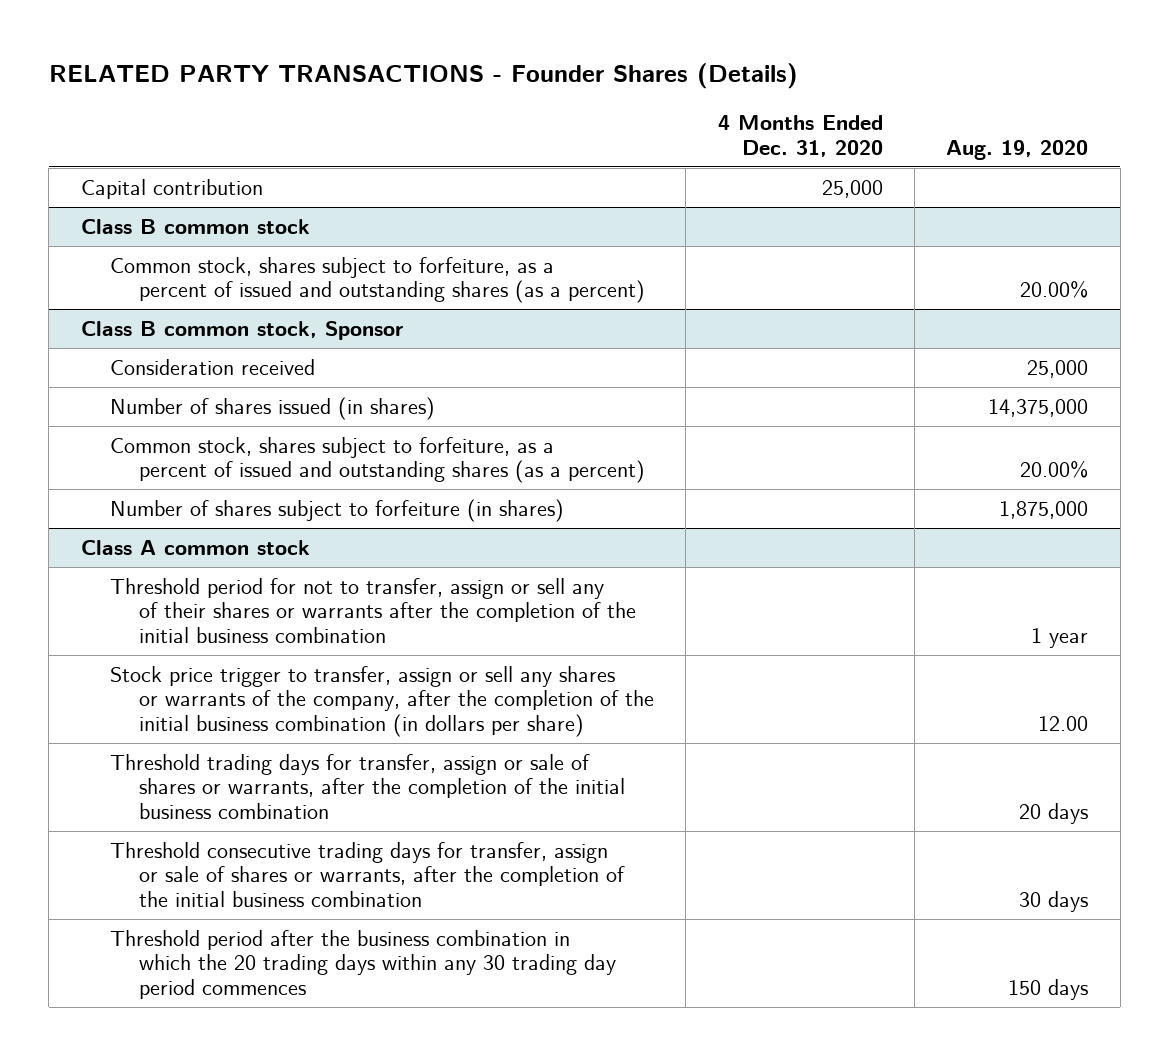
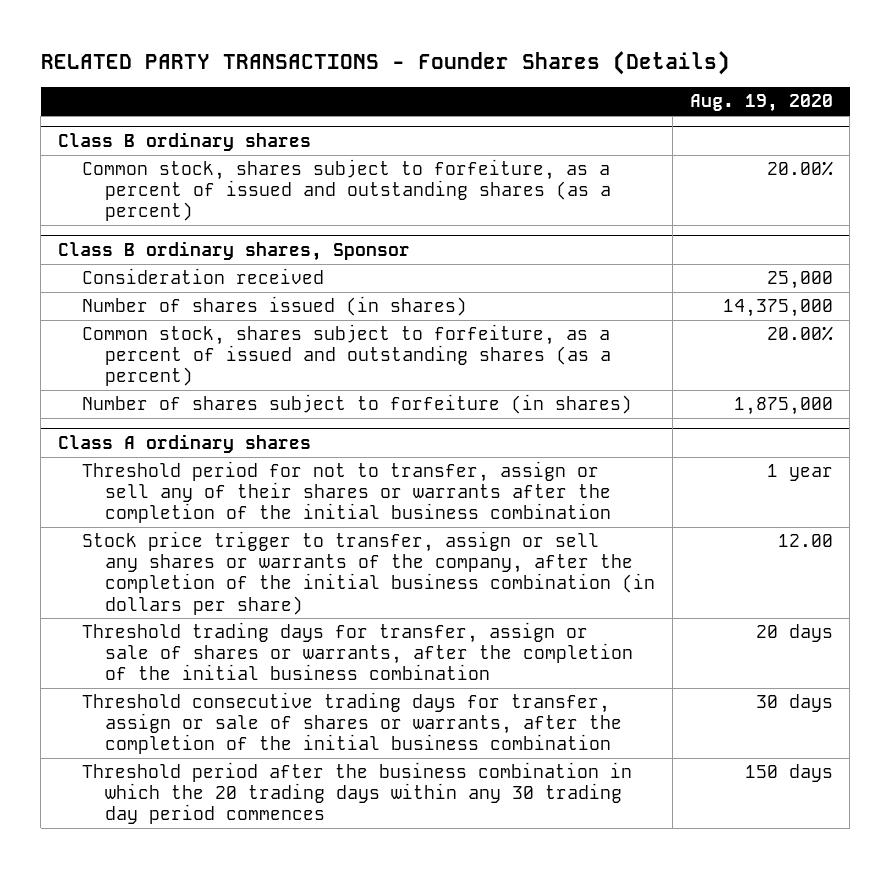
- | 4 Months Ended Dec. 31, 2020 | Aug. 19, 2020
+ | Aug. 19, 2020
- Capital contribution | 25,000 |
- Class B common stock
+ Class B ordinary shares
- Class B common stock, Sponsor
+ Class B ordinary shares, Sponsor
- Class A common stock
+ Class A ordinary shares

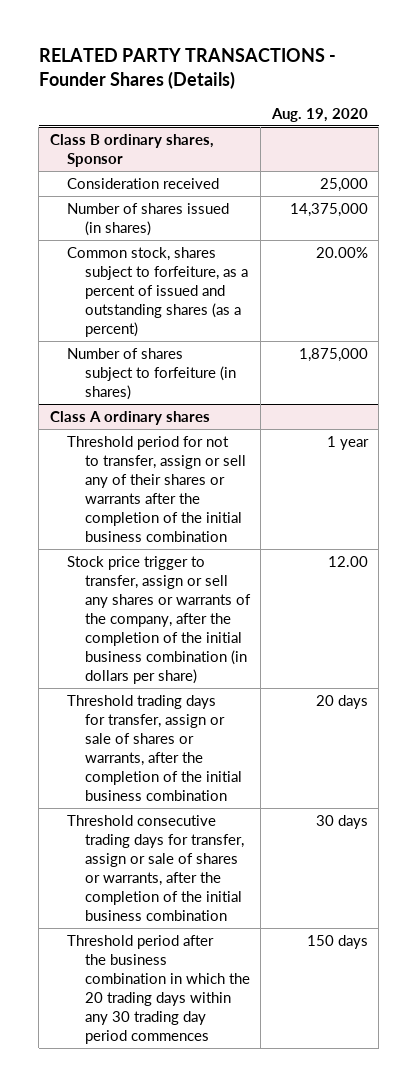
- Class B ordinary shares
- Common stock, shares subject to forfeiture, as a percent of issued and outstanding shares (as a percent) | 20.00%

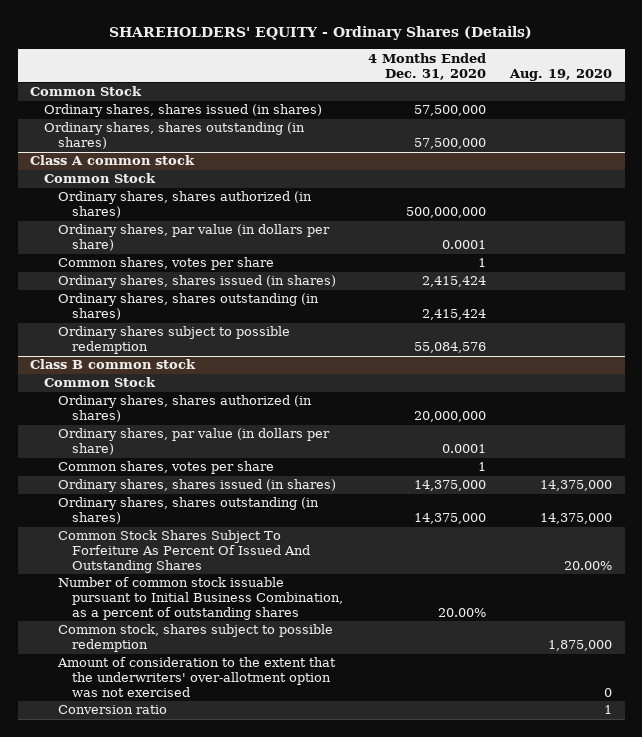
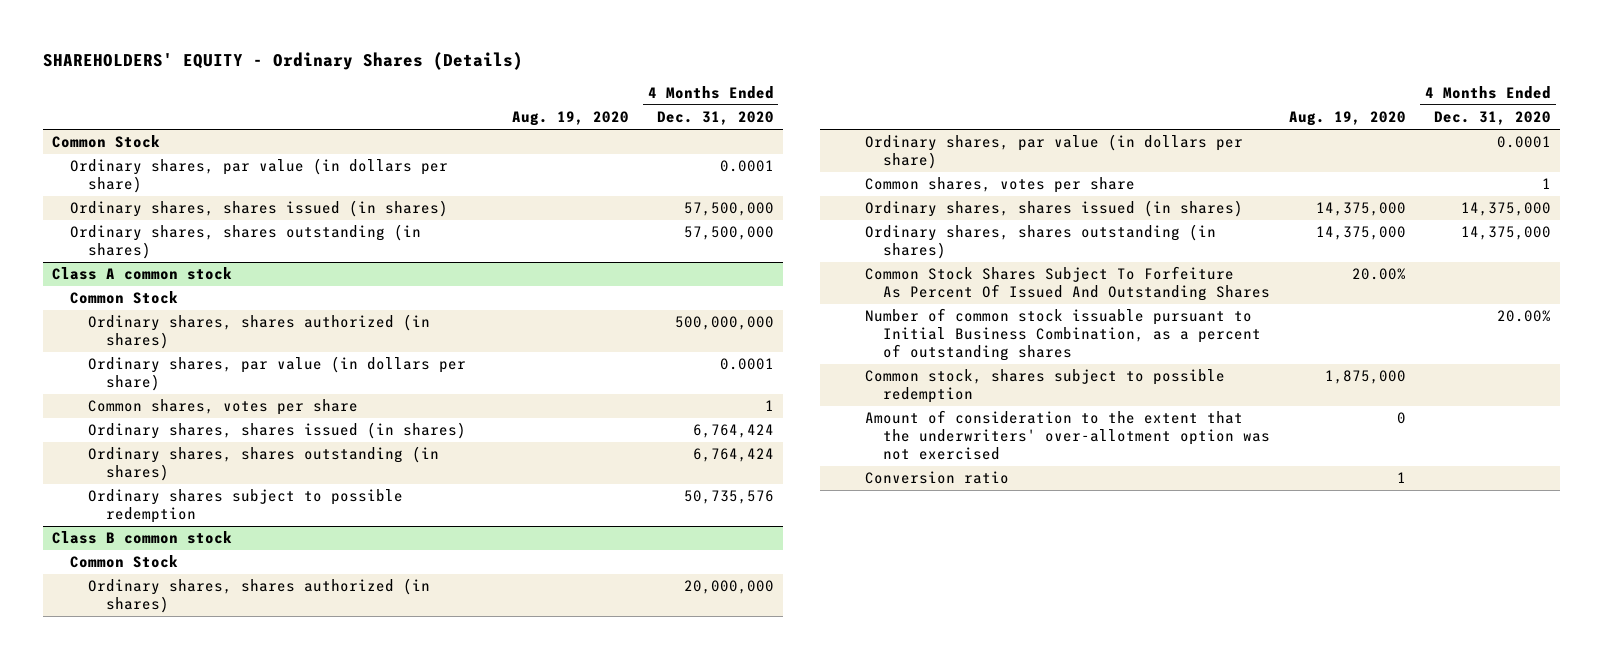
- | 4 Months Ended Dec. 31, 2020 | Aug. 19, 2020
+ | Aug. 19, 2020 | 4 Months Ended Dec. 31, 2020
+ Ordinary shares, par value (in dollars per share) | | 0.0001
@ Class A common stock
- Ordinary shares, shares issued (in shares) | 2,415,424 |
- Ordinary shares, shares outstanding (in shares) | 2,415,424 |
- Ordinary shares subject to possible redemption | 55,084,576 |
+ Ordinary shares, shares issued (in shares) | | 6,764,424
+ Ordinary shares, shares outstanding (in shares) | | 6,764,424
+ Ordinary shares subject to possible redemption | | 50,735,576

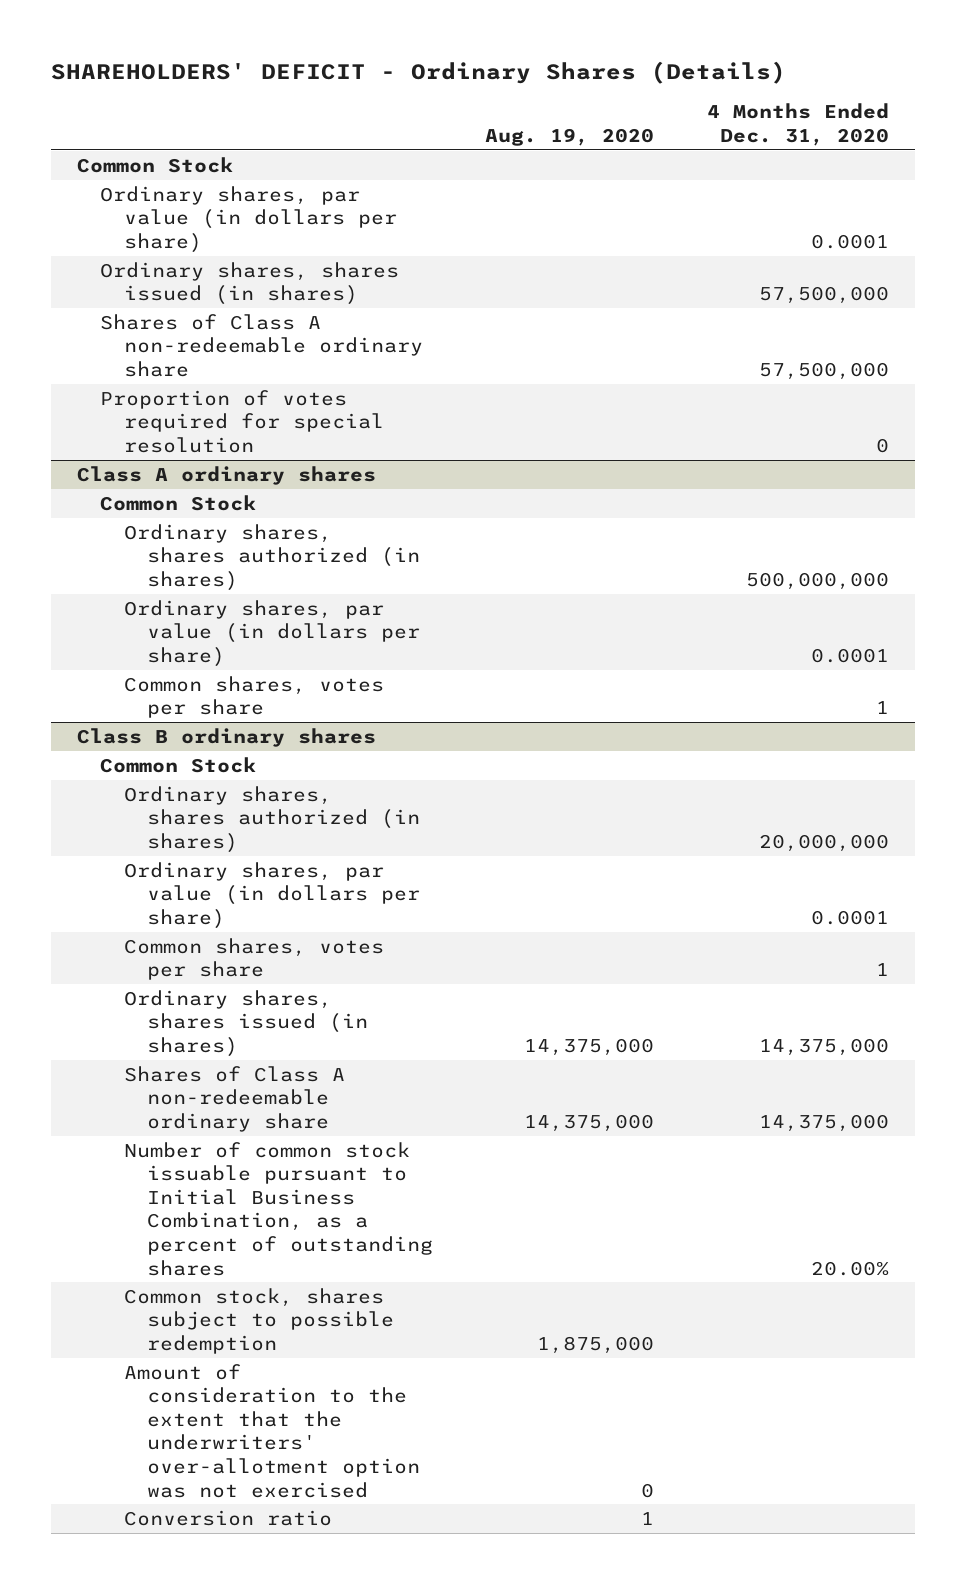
- SHAREHOLDERS' EQUITY - Ordinary Shares (Details)
+ SHAREHOLDERS' DEFICIT - Ordinary Shares (Details)
- Ordinary shares, shares outstanding (in shares) | | 57,500,000
- Class A common stock
+ Shares of Class A non-redeemable ordinary share | | 57,500,000
+ Proportion of votes required for special resolution | | 0
+ Class A ordinary shares
- Ordinary shares, shares issued (in shares) | | 6,764,424
- Ordinary shares, shares outstanding (in shares) | | 6,764,424
- Ordinary shares subject to possible redemption | | 50,735,576
- Class B common stock
+ Class B ordinary shares
- Ordinary shares, shares outstanding (in shares) | 14,375,000 | 14,375,000
- Common Stock Shares Subject To Forfeiture As Percent Of Issued And Outstanding Shares | 20.00% |
+ Shares of Class A non-redeemable ordinary share | 14,375,000 | 14,375,000

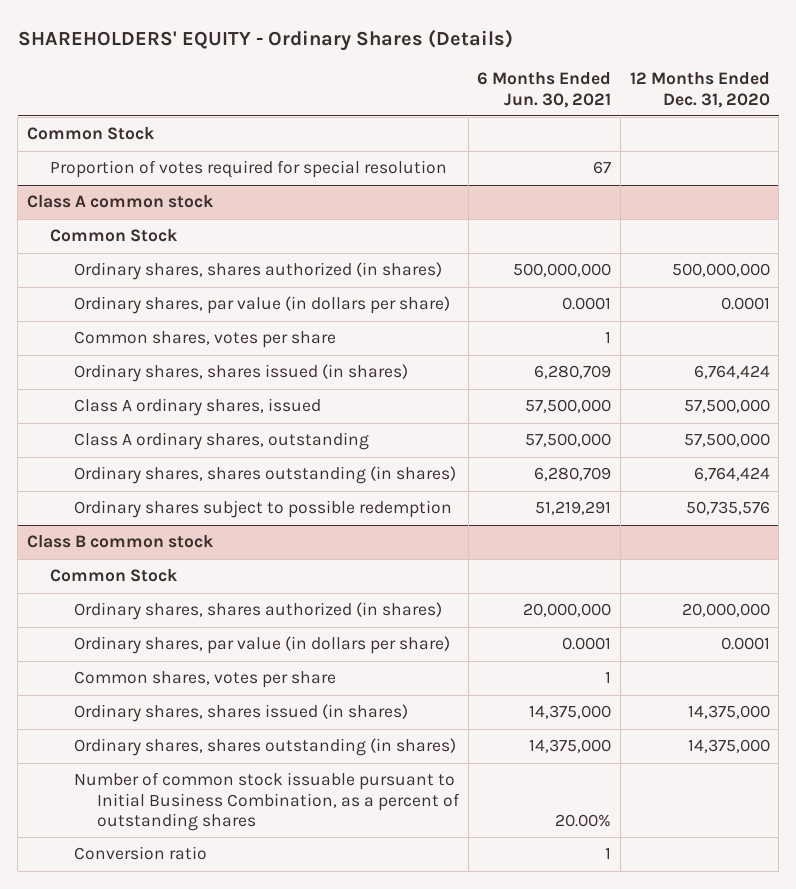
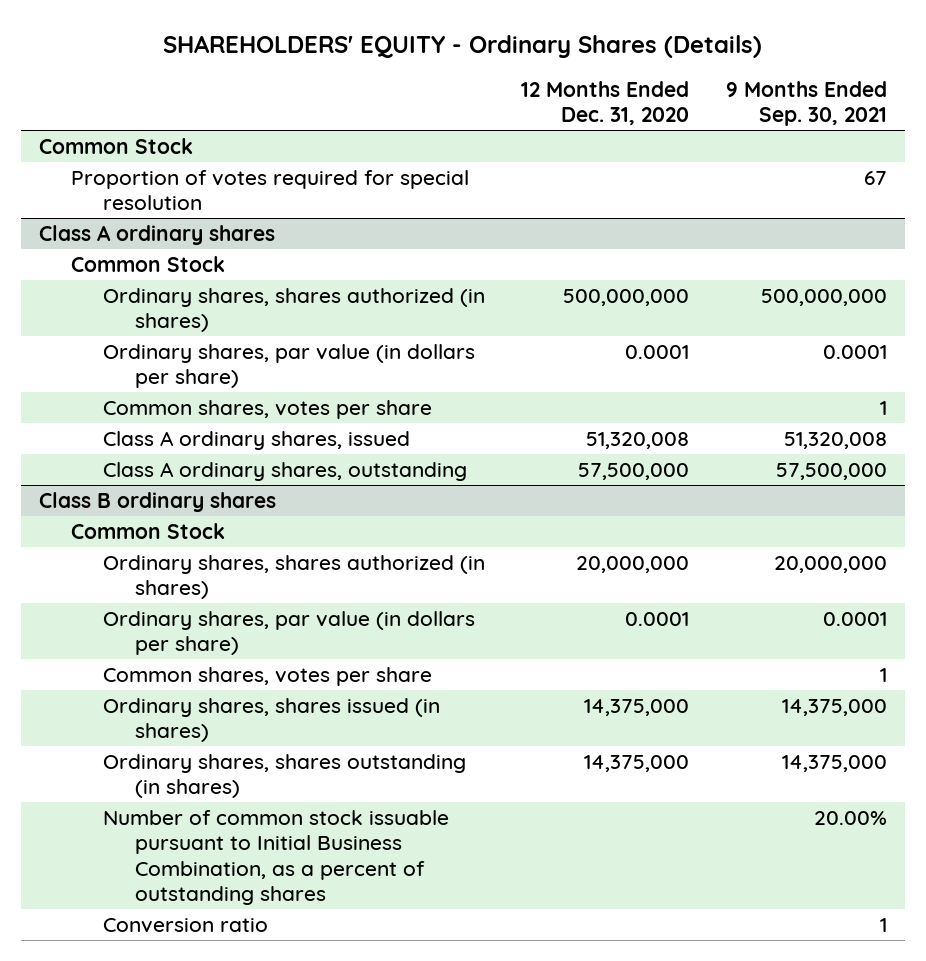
- | 6 Months Ended Jun. 30, 2021 | 12 Months Ended Dec. 31, 2020
+ | 12 Months Ended Dec. 31, 2020 | 9 Months Ended Sep. 30, 2021
- Class A common stock
+ Class A ordinary shares
- Ordinary shares, shares issued (in shares) | 6,280,709 | 6,764,424
- Class A ordinary shares, issued | 57,500,000 | 57,500,000
+ Class A ordinary shares, issued | 51,320,008 | 51,320,008
- Ordinary shares, shares outstanding (in shares) | 6,280,709 | 6,764,424
- Ordinary shares subject to possible redemption | 51,219,291 | 50,735,576
- Class B common stock
+ Class B ordinary shares

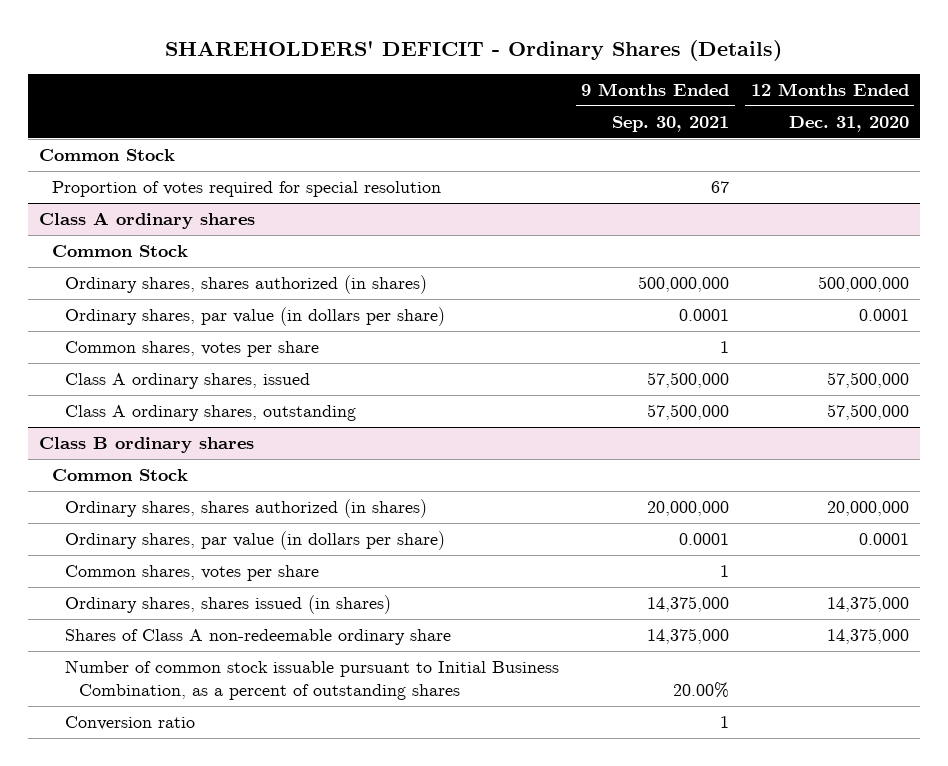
- SHAREHOLDERS' EQUITY - Ordinary Shares (Details)
+ SHAREHOLDERS' DEFICIT - Ordinary Shares (Details)
- | 12 Months Ended Dec. 31, 2020 | 9 Months Ended Sep. 30, 2021
+ | 9 Months Ended Sep. 30, 2021 | 12 Months Ended Dec. 31, 2020
@ Class A ordinary shares
- Class A ordinary shares, issued | 51,320,008 | 51,320,008
+ Class A ordinary shares, issued | 57,500,000 | 57,500,000
@ Class B ordinary shares
- Ordinary shares, shares outstanding (in shares) | 14,375,000 | 14,375,000
+ Shares of Class A non-redeemable ordinary share | 14,375,000 | 14,375,000

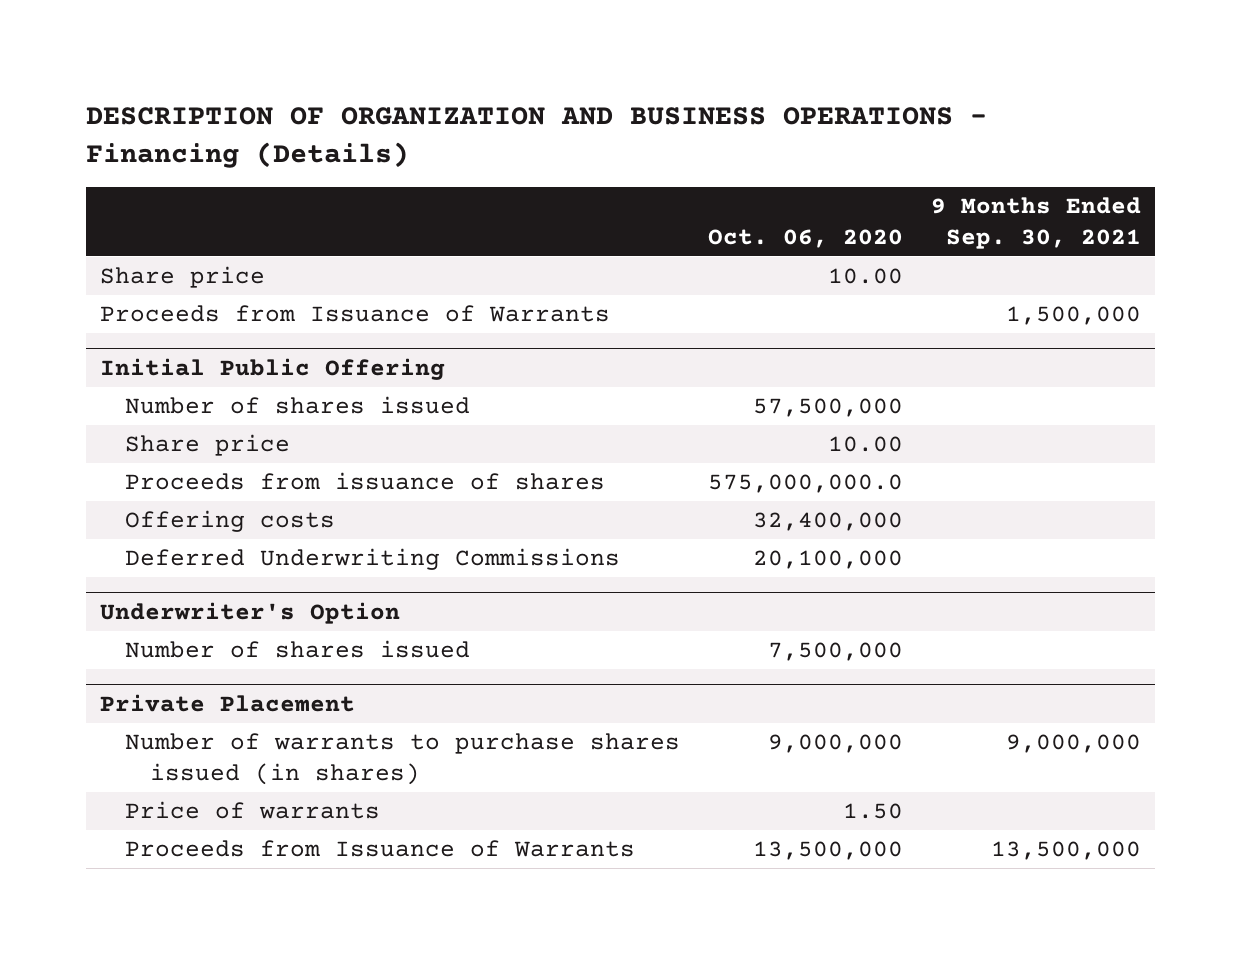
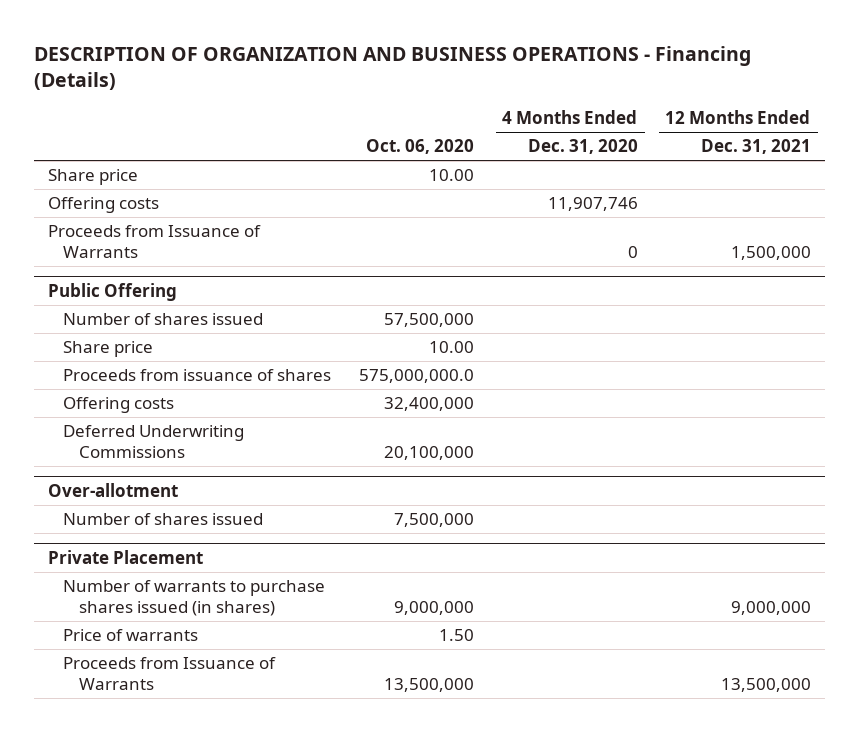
- | Oct. 06, 2020 | 9 Months Ended Sep. 30, 2021
+ | Oct. 06, 2020 | 4 Months Ended Dec. 31, 2020 | 12 Months Ended Dec. 31, 2021
+ Offering costs | | 11,907,746 |
- Initial Public Offering
+ Public Offering
- Underwriter's Option
+ Over-allotment

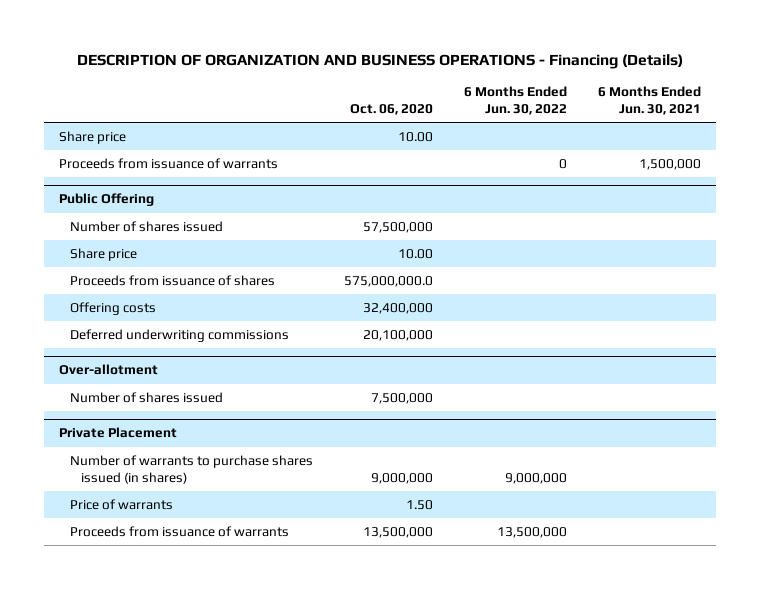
- | Oct. 06, 2020 | 4 Months Ended Dec. 31, 2020 | 12 Months Ended Dec. 31, 2021
+ | Oct. 06, 2020 | 6 Months Ended Jun. 30, 2022 | 6 Months Ended Jun. 30, 2021
- Offering costs | | 11,907,746 |
- Proceeds from Issuance of Warrants | | 0 | 1,500,000
+ Proceeds from issuance of warrants | | 0 | 1,500,000
@ Public Offering
- Deferred Underwriting Commissions | 20,100,000 | |
+ Deferred underwriting commissions | 20,100,000 | |
@ Private Placement
- Proceeds from Issuance of Warrants | 13,500,000 | | 13,500,000
+ Proceeds from issuance of warrants | 13,500,000 | 13,500,000 |

